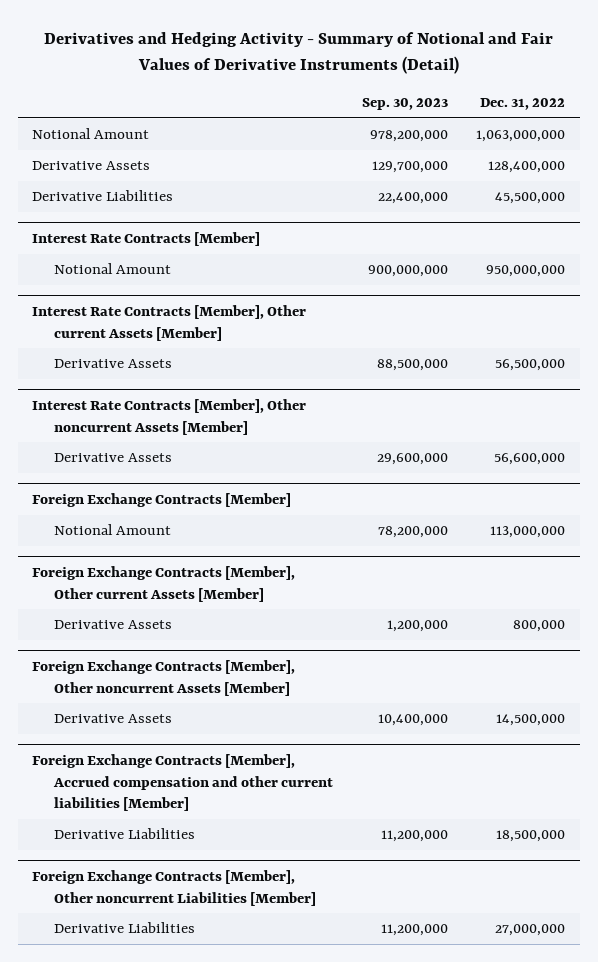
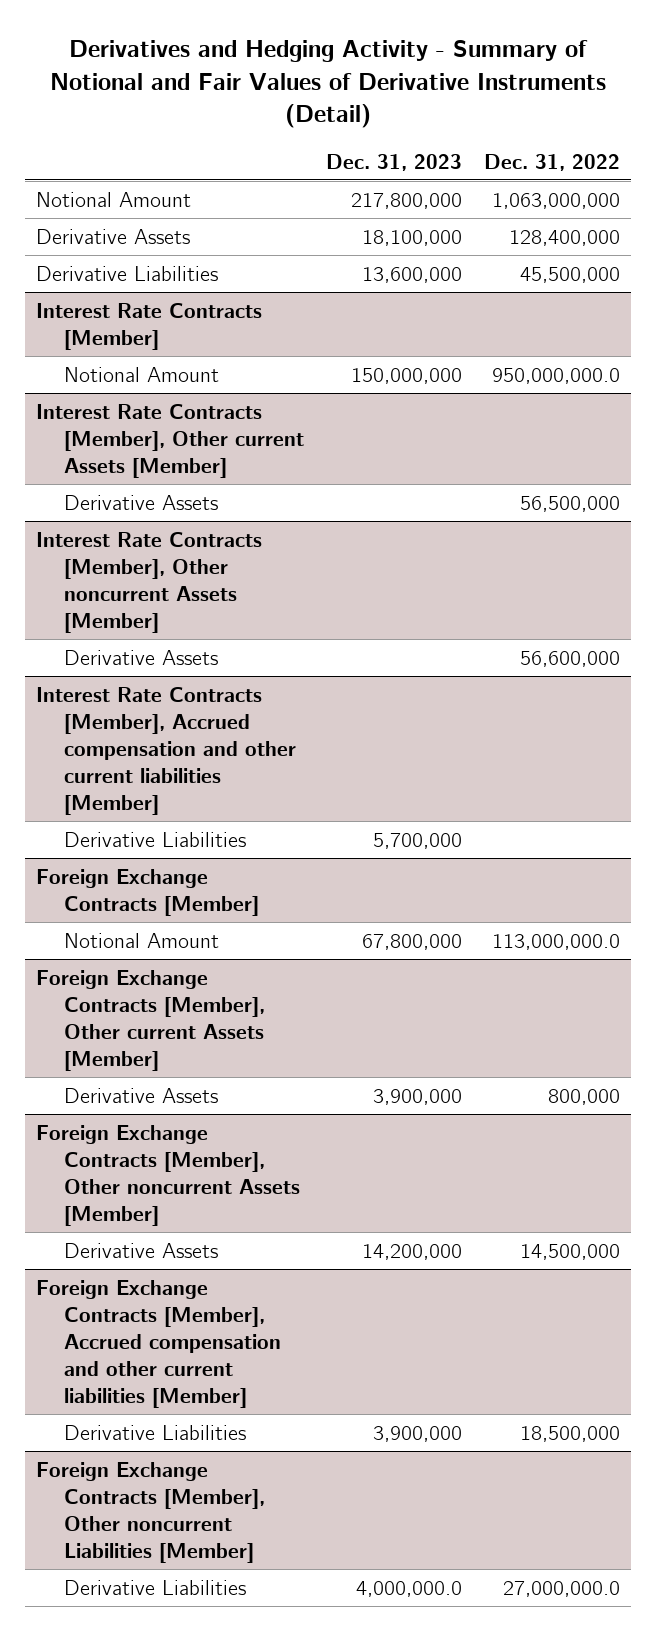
- | Sep. 30, 2023 | Dec. 31, 2022
+ | Dec. 31, 2023 | Dec. 31, 2022
@ Interest Rate Contracts [Member]
- Notional Amount | 900,000,000 | 950,000,000
+ Notional Amount | 150,000,000 | 950,000,000.0
+ Interest Rate Contracts [Member], Accrued compensation and other current liabilities [Member]
+ Derivative Liabilities | 5,700,000 |
@ Foreign Exchange Contracts [Member]
- Notional Amount | 78,200,000 | 113,000,000
+ Notional Amount | 67,800,000 | 113,000,000.0
@ Foreign Exchange Contracts [Member], Other noncurrent Liabilities [Member]
- Derivative Liabilities | 11,200,000 | 27,000,000
+ Derivative Liabilities | 4,000,000.0 | 27,000,000.0

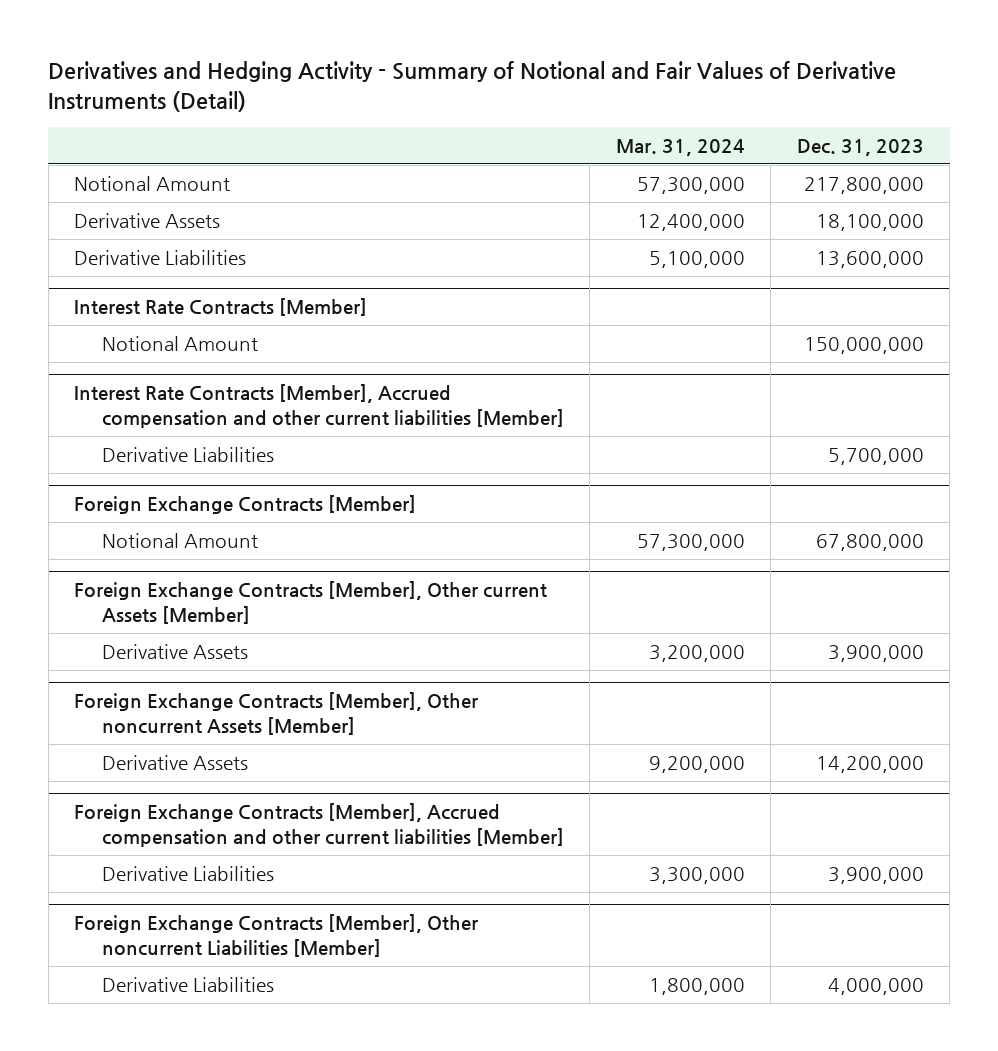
- | Dec. 31, 2023 | Dec. 31, 2022
+ | Mar. 31, 2024 | Dec. 31, 2023
- Interest Rate Contracts [Member], Other current Assets [Member]
- Derivative Assets | | 56,500,000
- Interest Rate Contracts [Member], Other noncurrent Assets [Member]
- Derivative Assets | | 56,600,000
@ Foreign Exchange Contracts [Member], Other noncurrent Liabilities [Member]
- Derivative Liabilities | 4,000,000.0 | 27,000,000.0
+ Derivative Liabilities | 1,800,000 | 4,000,000

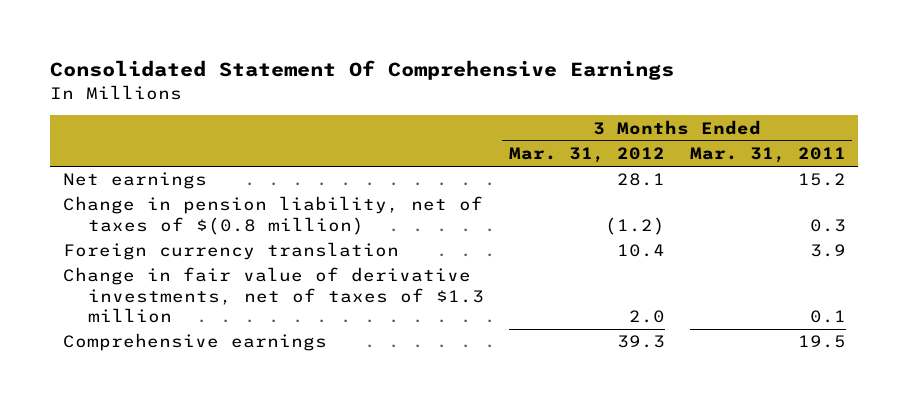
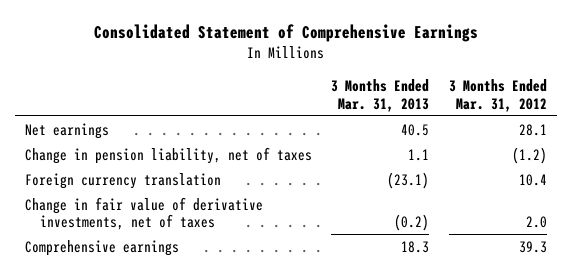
- Consolidated Statement Of Comprehensive Earnings
+ Consolidated Statement of Comprehensive Earnings
- | 3 Months Ended Mar. 31, 2012 | 3 Months Ended Mar. 31, 2011
+ | 3 Months Ended Mar. 31, 2013 | 3 Months Ended Mar. 31, 2012
- Change in pension liability, net of taxes of $(0.8 million) | (1.2) | 0.3
+ Change in pension liability, net of taxes | 1.1 | (1.2)
- Change in fair value of derivative investments, net of taxes of $1.3 million | 2.0 | 0.1
+ Change in fair value of derivative investments, net of taxes | (0.2) | 2.0

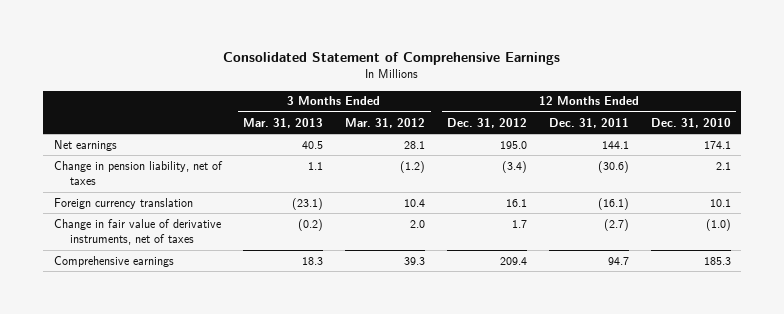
- | 3 Months Ended Mar. 31, 2013 | 3 Months Ended Mar. 31, 2012
+ | 3 Months Ended Mar. 31, 2013 | 3 Months Ended Mar. 31, 2012 | 12 Months Ended Dec. 31, 2012 | 12 Months Ended Dec. 31, 2011 | 12 Months Ended Dec. 31, 2010
- Change in fair value of derivative investments, net of taxes | (0.2) | 2.0
+ Change in fair value of derivative instruments, net of taxes | (0.2) | 2.0 | 1.7 | (2.7) | (1.0)

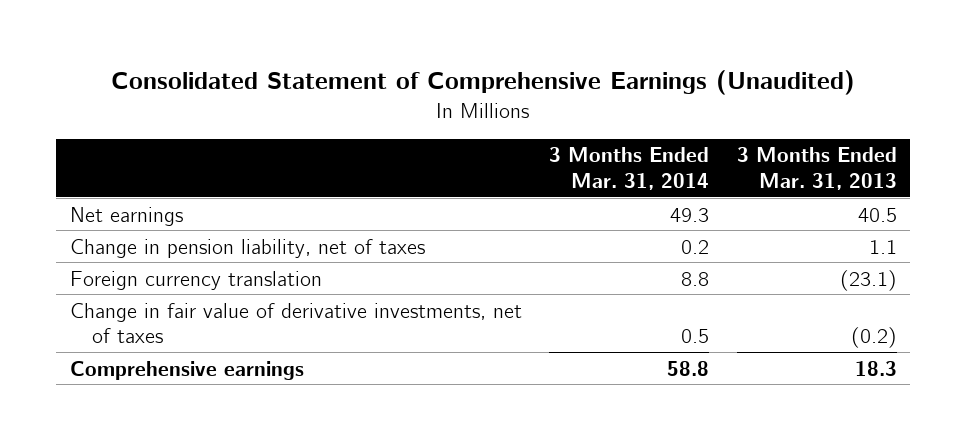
- Consolidated Statement of Comprehensive Earnings
+ Consolidated Statement of Comprehensive Earnings (Unaudited)
- | 3 Months Ended Mar. 31, 2013 | 3 Months Ended Mar. 31, 2012 | 12 Months Ended Dec. 31, 2012 | 12 Months Ended Dec. 31, 2011 | 12 Months Ended Dec. 31, 2010
+ | 3 Months Ended Mar. 31, 2014 | 3 Months Ended Mar. 31, 2013
- Change in fair value of derivative instruments, net of taxes | (0.2) | 2.0 | 1.7 | (2.7) | (1.0)
+ Change in fair value of derivative investments, net of taxes | 0.5 | (0.2)

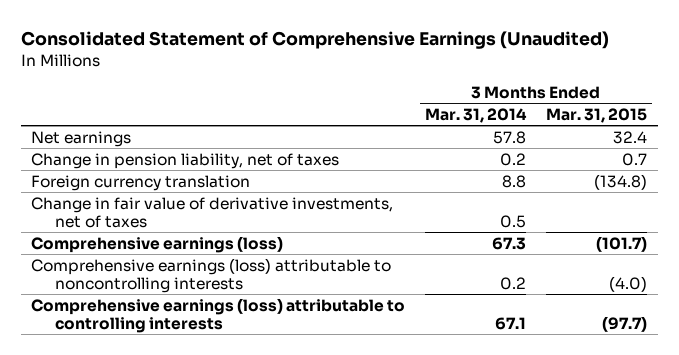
- | 3 Months Ended Mar. 31, 2014 | 3 Months Ended Mar. 31, 2013
+ | 3 Months Ended Mar. 31, 2014 | 3 Months Ended Mar. 31, 2015
- Net earnings | 49.3 | 40.5
+ Net earnings | 57.8 | 32.4
- Comprehensive earnings | 58.8 | 18.3
+ Comprehensive earnings (loss) | 67.3 | (101.7)
+ Comprehensive earnings (loss) attributable to noncontrolling interests | 0.2 | (4.0)
+ Comprehensive earnings (loss) attributable to controlling interests | 67.1 | (97.7)

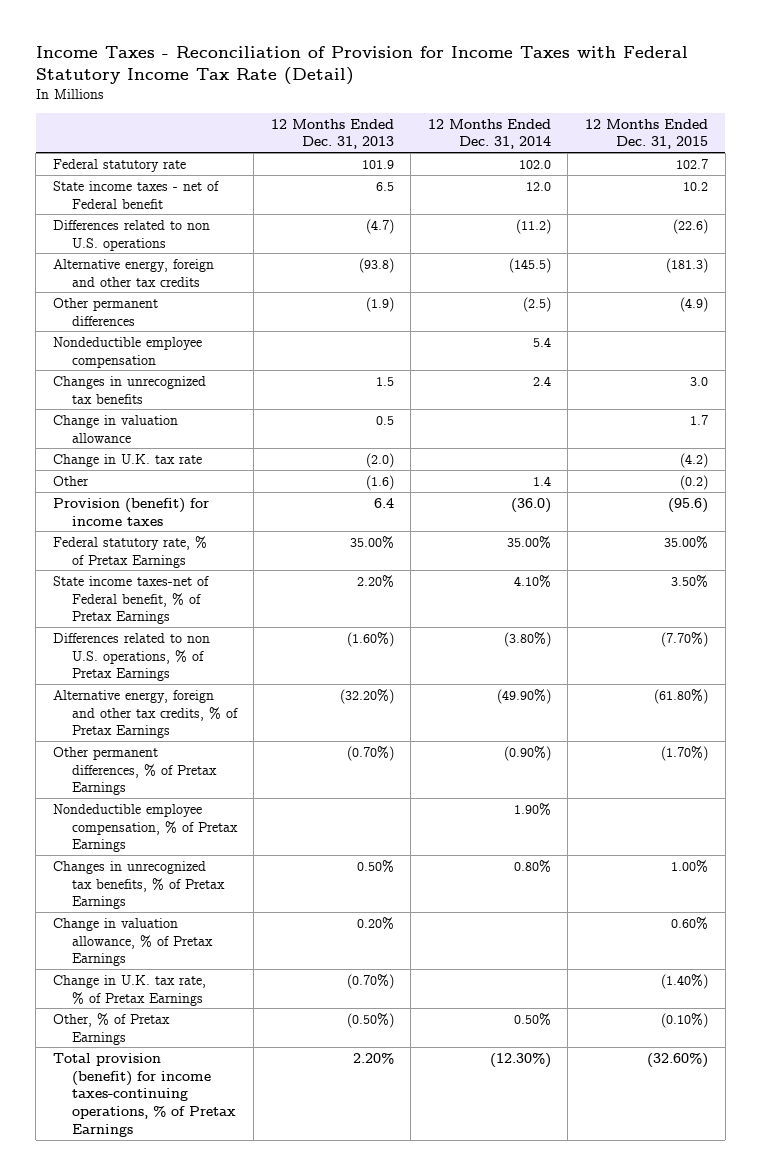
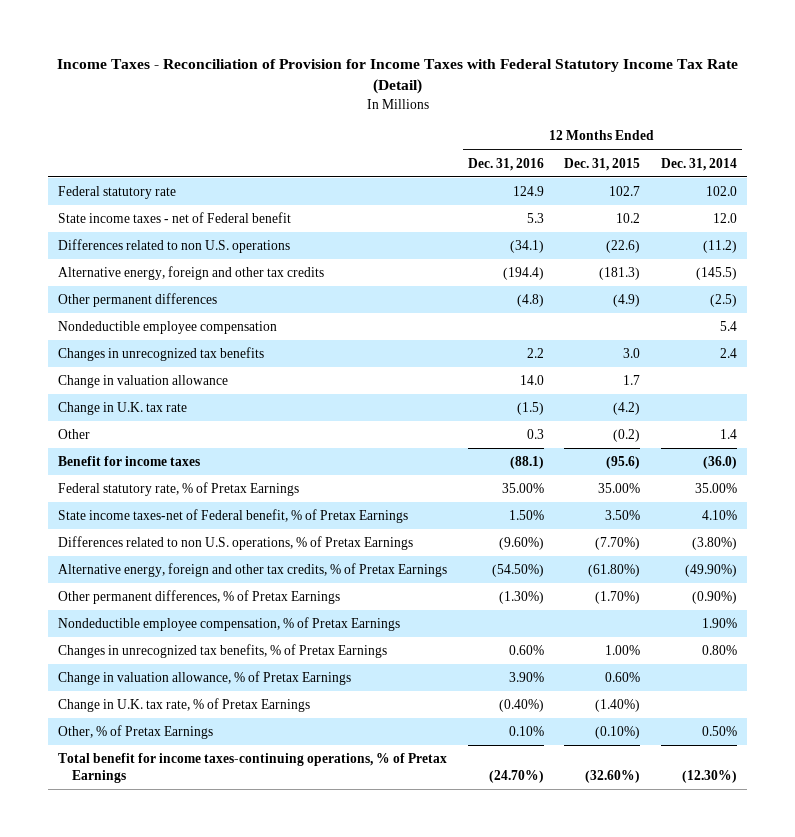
- | 12 Months Ended Dec. 31, 2013 | 12 Months Ended Dec. 31, 2014 | 12 Months Ended Dec. 31, 2015
+ | 12 Months Ended Dec. 31, 2016 | 12 Months Ended Dec. 31, 2015 | 12 Months Ended Dec. 31, 2014
- Provision (benefit) for income taxes | 6.4 | (36.0) | (95.6)
+ Benefit for income taxes | (88.1) | (95.6) | (36.0)
- Total provision (benefit) for income taxes-continuing operations, % of Pretax Earnings | 2.20% | (12.30%) | (32.60%)
+ Total benefit for income taxes-continuing operations, % of Pretax Earnings | (24.70%) | (32.60%) | (12.30%)

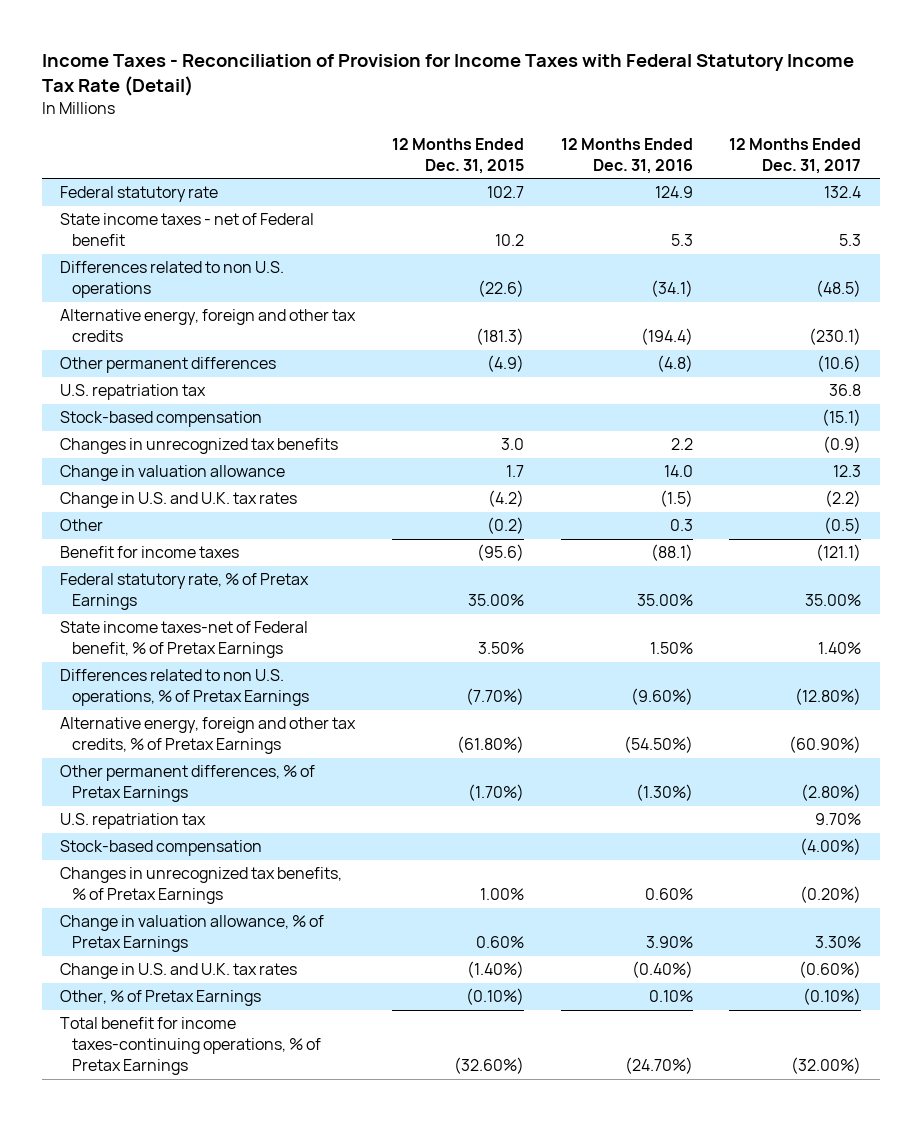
- | 12 Months Ended Dec. 31, 2016 | 12 Months Ended Dec. 31, 2015 | 12 Months Ended Dec. 31, 2014
+ | 12 Months Ended Dec. 31, 2015 | 12 Months Ended Dec. 31, 2016 | 12 Months Ended Dec. 31, 2017
- Nondeductible employee compensation | | | 5.4
+ U.S. repatriation tax | | | 36.8
+ Stock-based compensation | | | (15.1)
- Change in U.K. tax rate | (1.5) | (4.2) |
+ Change in U.S. and U.K. tax rates | (4.2) | (1.5) | (2.2)
- Nondeductible employee compensation, % of Pretax Earnings | | | 1.90%
+ U.S. repatriation tax | | | 9.70%
+ Stock-based compensation | | | (4.00%)
- Change in U.K. tax rate, % of Pretax Earnings | (0.40%) | (1.40%) |
+ Change in U.S. and U.K. tax rates | (1.40%) | (0.40%) | (0.60%)

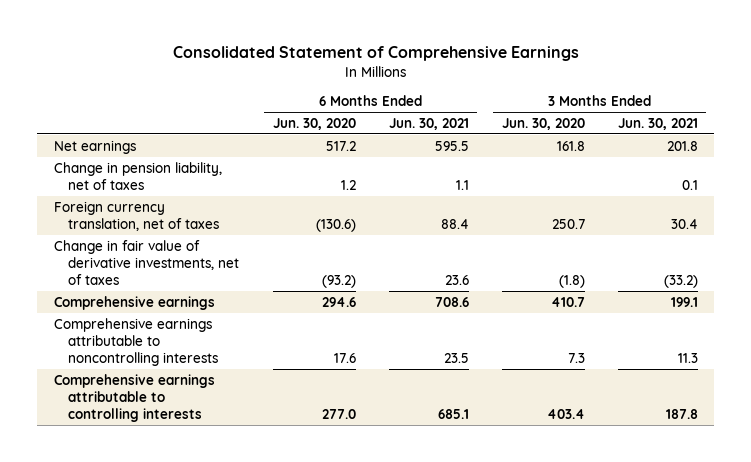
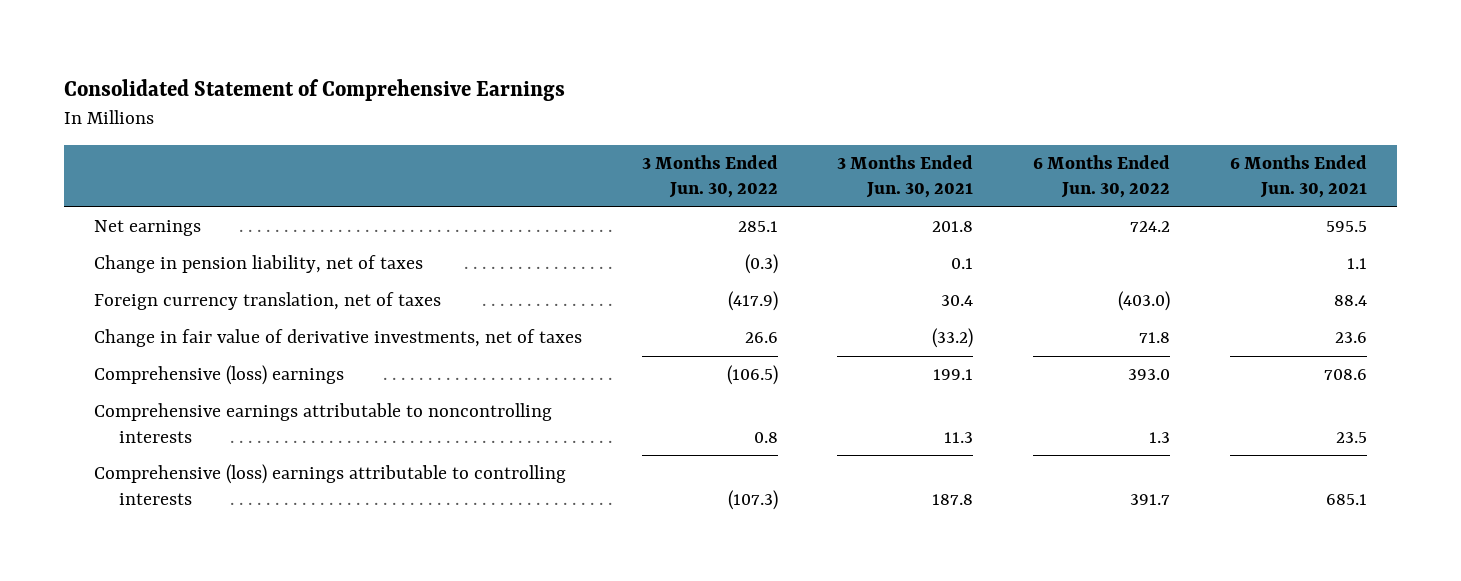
- | 6 Months Ended Jun. 30, 2020 | 6 Months Ended Jun. 30, 2021 | 3 Months Ended Jun. 30, 2020 | 3 Months Ended Jun. 30, 2021
+ | 3 Months Ended Jun. 30, 2022 | 3 Months Ended Jun. 30, 2021 | 6 Months Ended Jun. 30, 2022 | 6 Months Ended Jun. 30, 2021
- Comprehensive earnings | 294.6 | 708.6 | 410.7 | 199.1
+ Comprehensive (loss) earnings | (106.5) | 199.1 | 393.0 | 708.6
- Comprehensive earnings attributable to controlling interests | 277.0 | 685.1 | 403.4 | 187.8
+ Comprehensive (loss) earnings attributable to controlling interests | (107.3) | 187.8 | 391.7 | 685.1

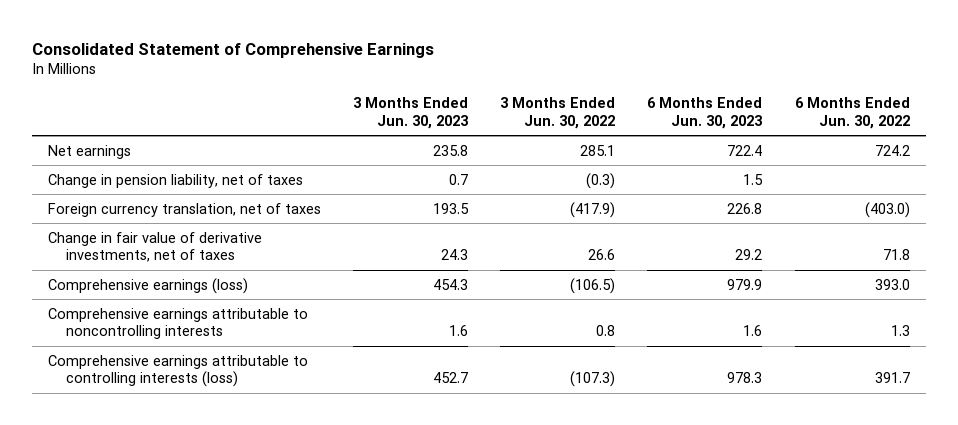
- | 3 Months Ended Jun. 30, 2022 | 3 Months Ended Jun. 30, 2021 | 6 Months Ended Jun. 30, 2022 | 6 Months Ended Jun. 30, 2021
+ | 3 Months Ended Jun. 30, 2023 | 3 Months Ended Jun. 30, 2022 | 6 Months Ended Jun. 30, 2023 | 6 Months Ended Jun. 30, 2022
- Comprehensive (loss) earnings | (106.5) | 199.1 | 393.0 | 708.6
+ Comprehensive earnings (loss) | 454.3 | (106.5) | 979.9 | 393.0
- Comprehensive (loss) earnings attributable to controlling interests | (107.3) | 187.8 | 391.7 | 685.1
+ Comprehensive earnings attributable to controlling interests (loss) | 452.7 | (107.3) | 978.3 | 391.7

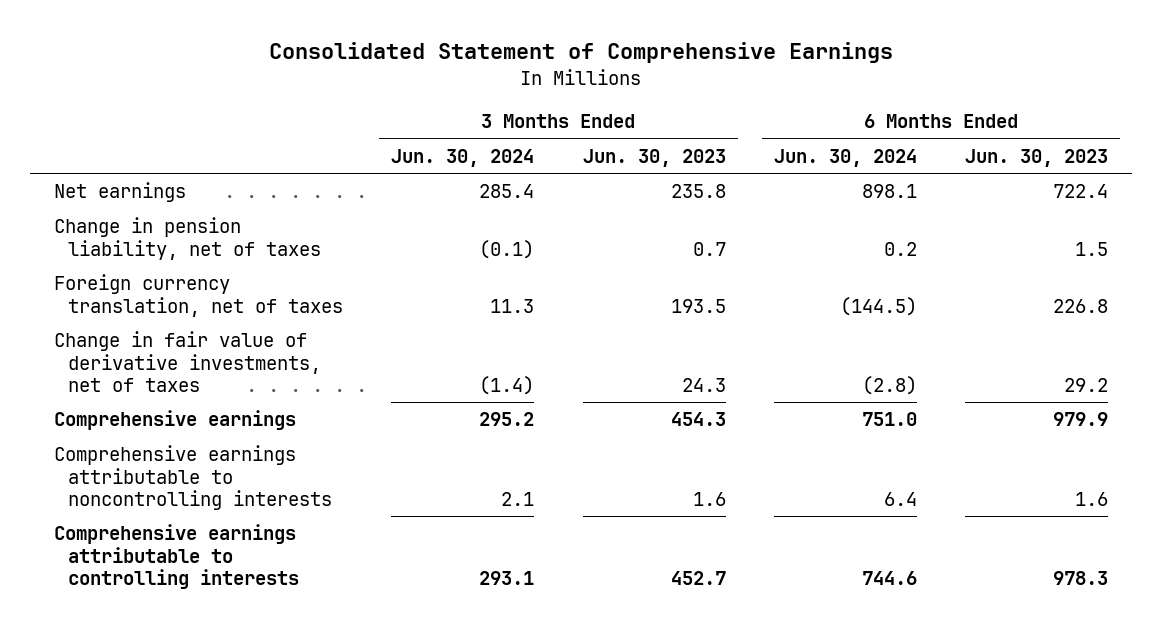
- | 3 Months Ended Jun. 30, 2023 | 3 Months Ended Jun. 30, 2022 | 6 Months Ended Jun. 30, 2023 | 6 Months Ended Jun. 30, 2022
+ | 3 Months Ended Jun. 30, 2024 | 3 Months Ended Jun. 30, 2023 | 6 Months Ended Jun. 30, 2024 | 6 Months Ended Jun. 30, 2023
- Comprehensive earnings (loss) | 454.3 | (106.5) | 979.9 | 393.0
+ Comprehensive earnings | 295.2 | 454.3 | 751.0 | 979.9
- Comprehensive earnings attributable to controlling interests (loss) | 452.7 | (107.3) | 978.3 | 391.7
+ Comprehensive earnings attributable to controlling interests | 293.1 | 452.7 | 744.6 | 978.3

